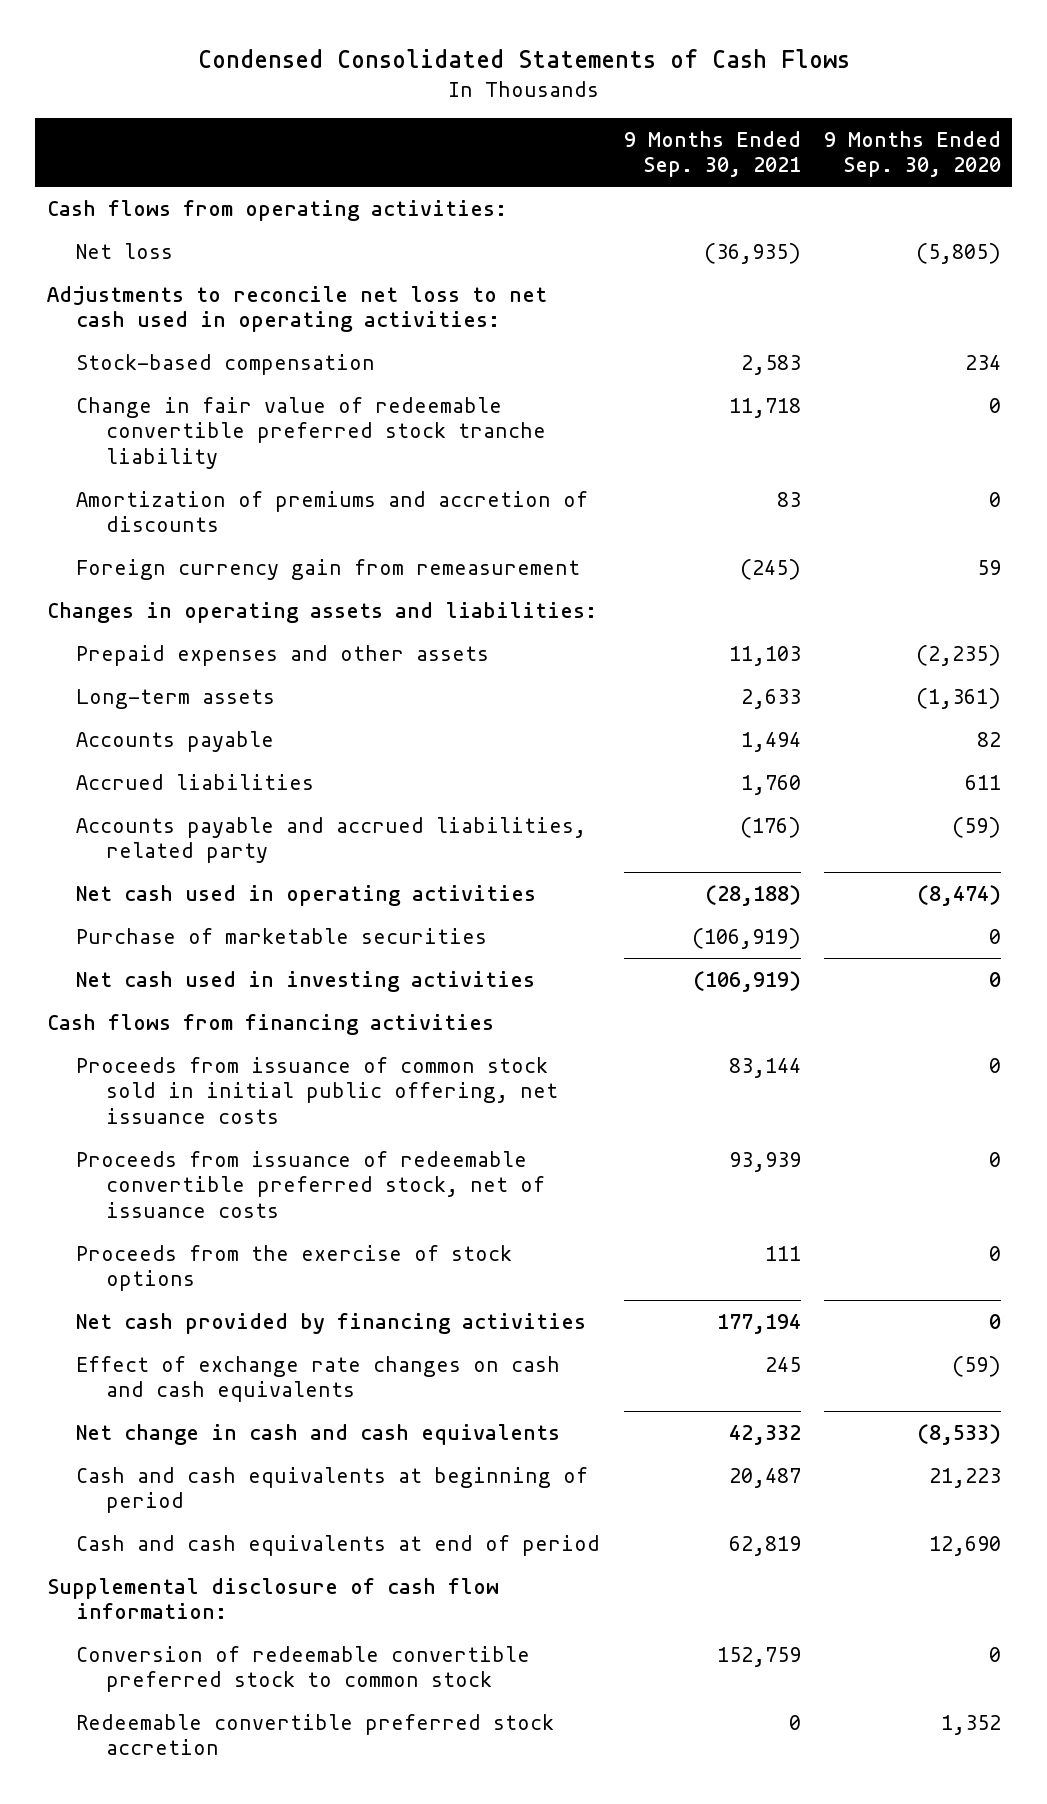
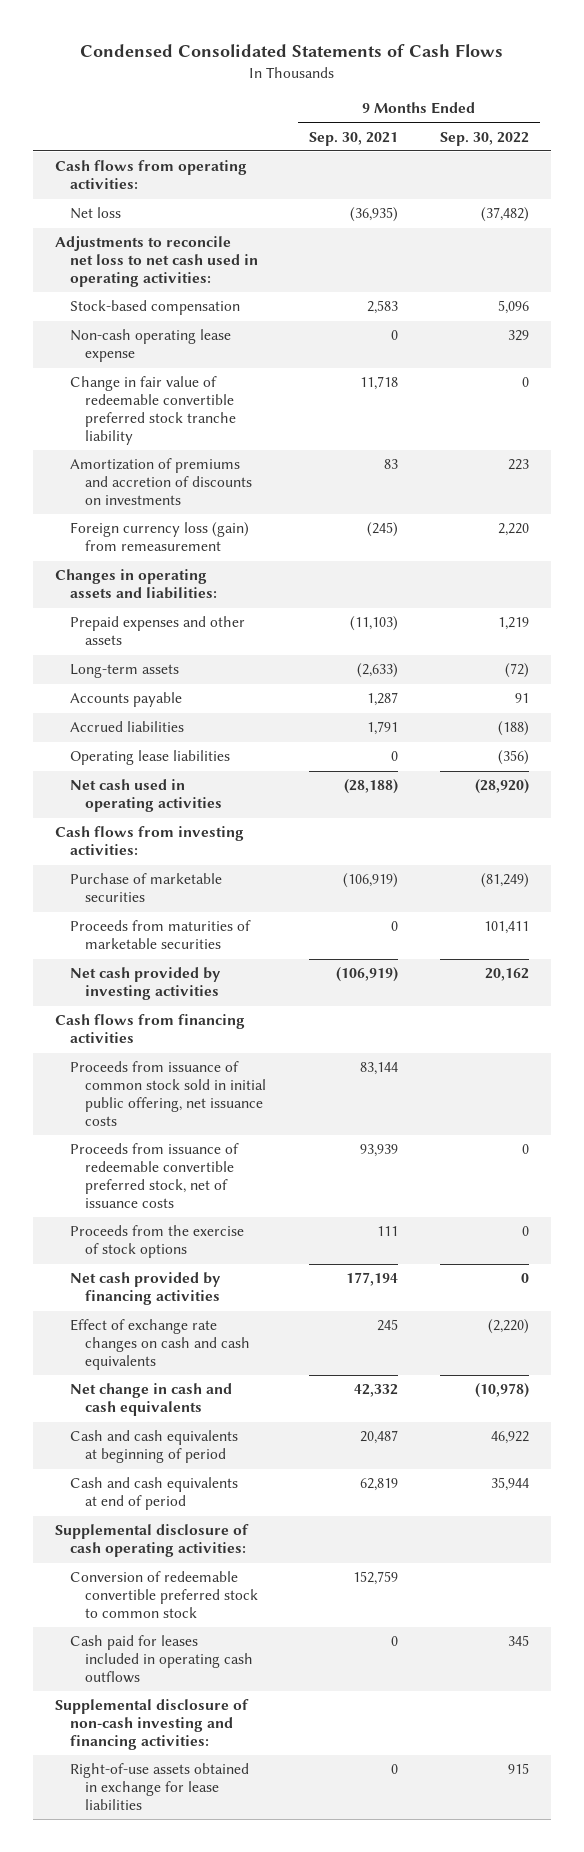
- | 9 Months Ended Sep. 30, 2021 | 9 Months Ended Sep. 30, 2020
+ | 9 Months Ended Sep. 30, 2021 | 9 Months Ended Sep. 30, 2022
+ Non-cash operating lease expense | 0 | 329
- Amortization of premiums and accretion of discounts | 83 | 0
- Foreign currency gain from remeasurement | (245) | 59
+ Amortization of premiums and accretion of discounts on investments | 83 | 223
+ Foreign currency loss (gain) from remeasurement | (245) | 2,220
- Prepaid expenses and other assets | 11,103 | (2,235)
- Long-term assets | 2,633 | (1,361)
- Accounts payable | 1,494 | 82
- Accrued liabilities | 1,760 | 611
- Accounts payable and accrued liabilities, related party | (176) | (59)
+ Prepaid expenses and other assets | (11,103) | 1,219
+ Long-term assets | (2,633) | (72)
+ Accounts payable | 1,287 | 91
+ Accrued liabilities | 1,791 | (188)
+ Operating lease liabilities | 0 | (356)
+ Cash flows from investing activities:
- Net cash used in investing activities | (106,919) | 0
+ Proceeds from maturities of marketable securities | 0 | 101,411
+ Net cash provided by investing activities | (106,919) | 20,162
- Supplemental disclosure of cash flow information:
+ Supplemental disclosure of cash operating activities:
- Redeemable convertible preferred stock accretion | 0 | 1,352
+ Cash paid for leases included in operating cash outflows | 0 | 345
+ Supplemental disclosure of non-cash investing and financing activities:
+ Right-of-use assets obtained in exchange for lease liabilities | 0 | 915

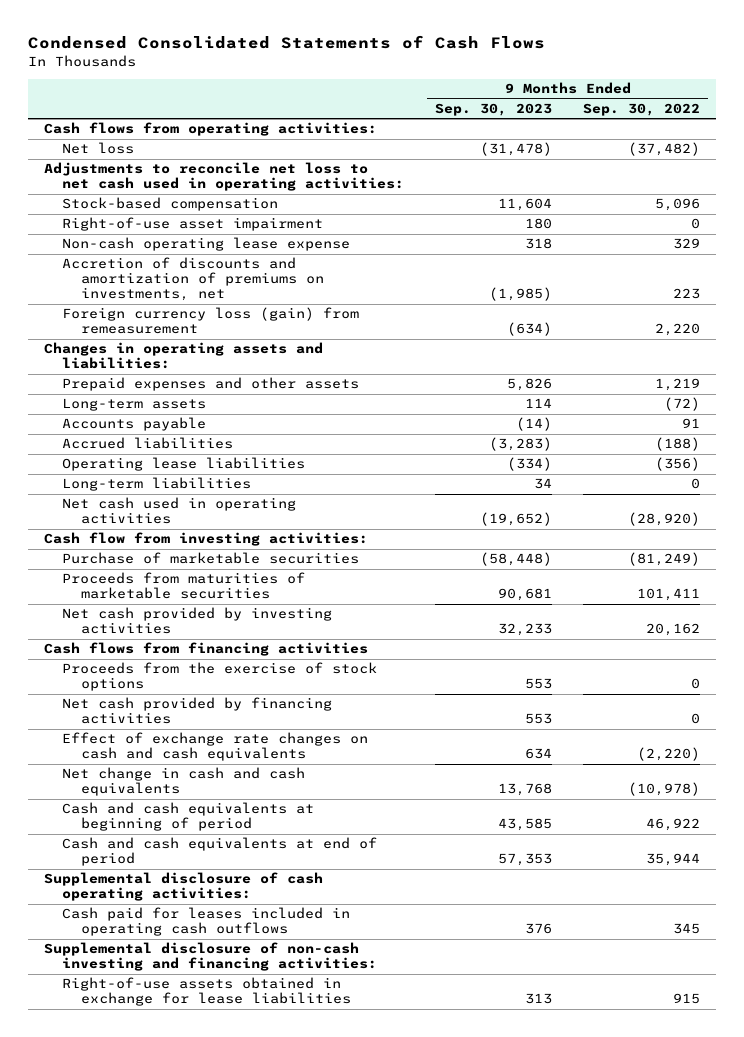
- | 9 Months Ended Sep. 30, 2021 | 9 Months Ended Sep. 30, 2022
+ | 9 Months Ended Sep. 30, 2023 | 9 Months Ended Sep. 30, 2022
+ Right-of-use asset impairment | 180 | 0
- Change in fair value of redeemable convertible preferred stock tranche liability | 11,718 | 0
- Amortization of premiums and accretion of discounts on investments | 83 | 223
+ Accretion of discounts and amortization of premiums on investments, net | (1,985) | 223
+ Long-term liabilities | 34 | 0
- Cash flows from investing activities:
+ Cash flow from investing activities:
- Proceeds from issuance of common stock sold in initial public offering, net issuance costs | 83,144 |
- Proceeds from issuance of redeemable convertible preferred stock, net of issuance costs | 93,939 | 0
- Conversion of redeemable convertible preferred stock to common stock | 152,759 |

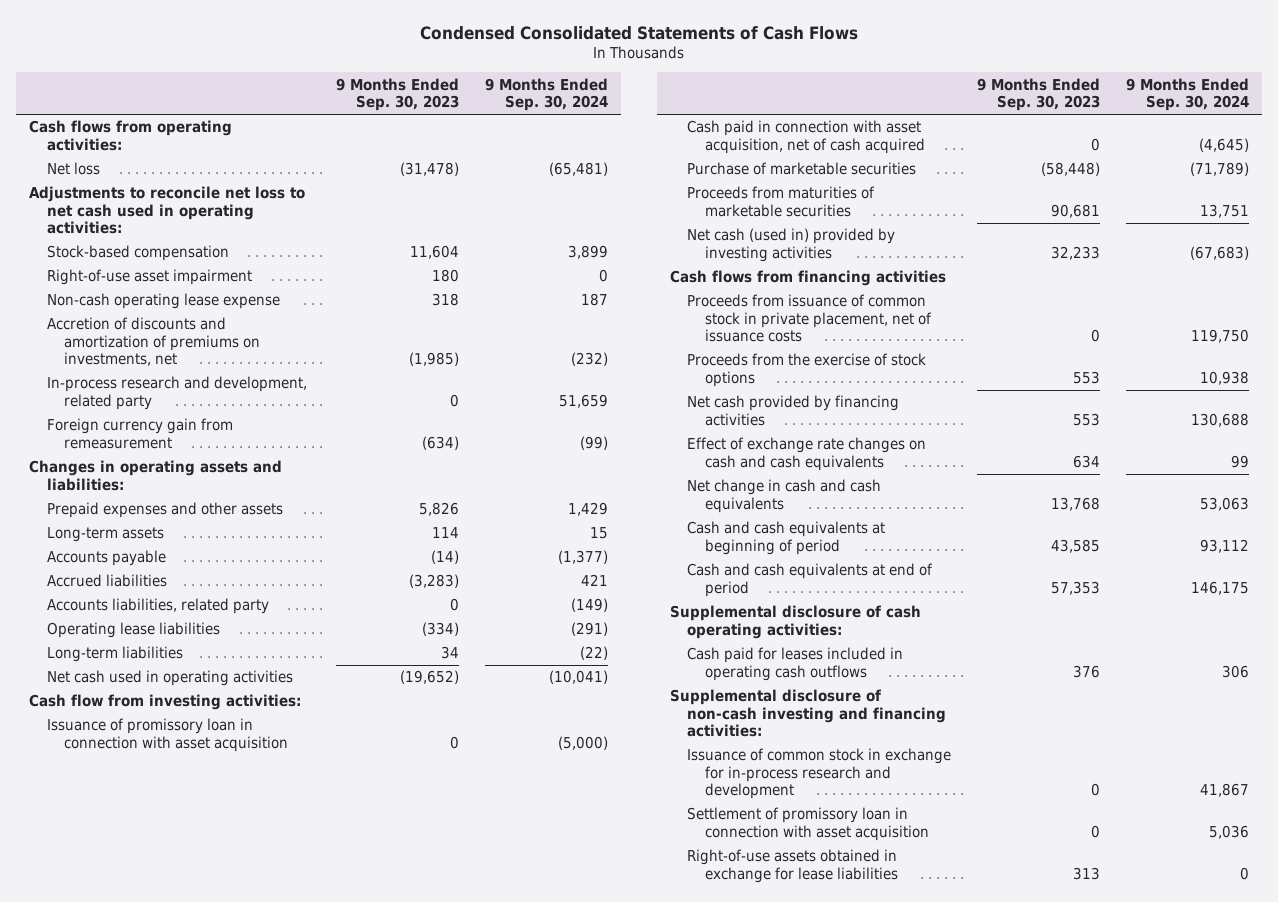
- | 9 Months Ended Sep. 30, 2023 | 9 Months Ended Sep. 30, 2022
+ | 9 Months Ended Sep. 30, 2023 | 9 Months Ended Sep. 30, 2024
- Foreign currency loss (gain) from remeasurement | (634) | 2,220
+ In-process research and development, related party | 0 | 51,659
+ Foreign currency gain from remeasurement | (634) | (99)
+ Accounts liabilities, related party | 0 | (149)
+ Issuance of promissory loan in connection with asset acquisition | 0 | (5,000)
+ Cash paid in connection with asset acquisition, net of cash acquired | 0 | (4,645)
- Net cash provided by investing activities | 32,233 | 20,162
+ Net cash (used in) provided by investing activities | 32,233 | (67,683)
+ Proceeds from issuance of common stock in private placement, net of issuance costs | 0 | 119,750
+ Issuance of common stock in exchange for in-process research and development | 0 | 41,867
+ Settlement of promissory loan in connection with asset acquisition | 0 | 5,036

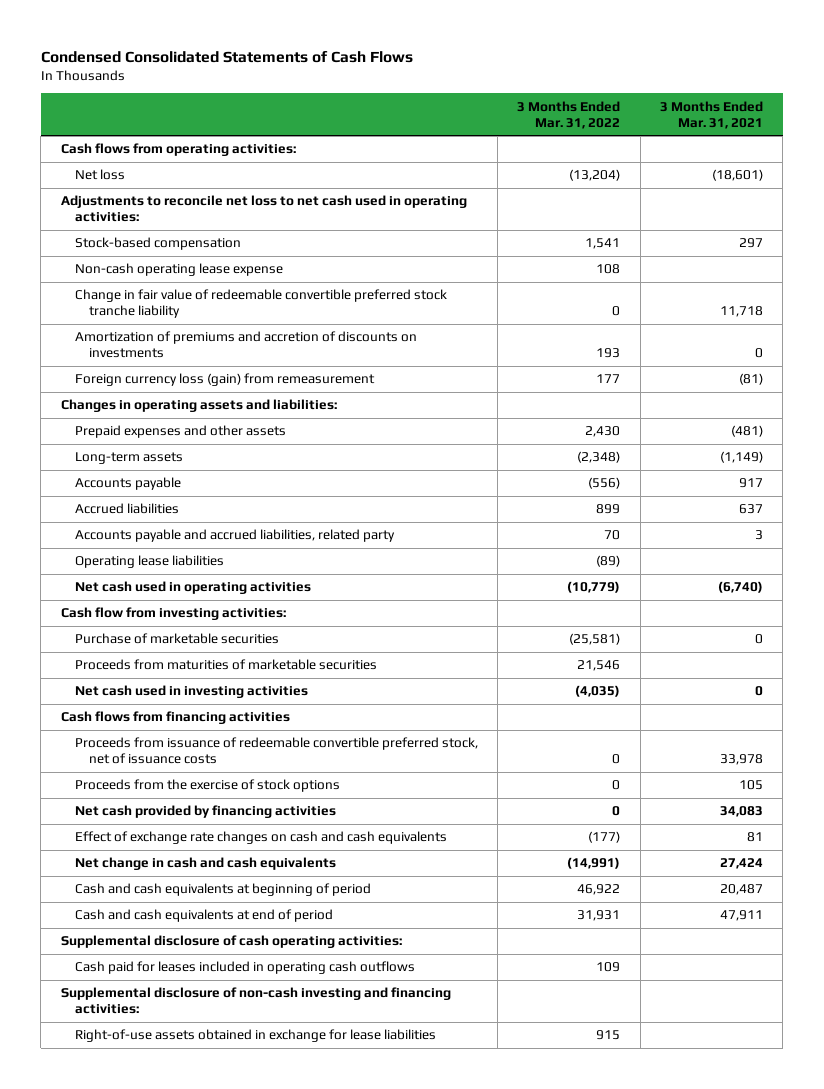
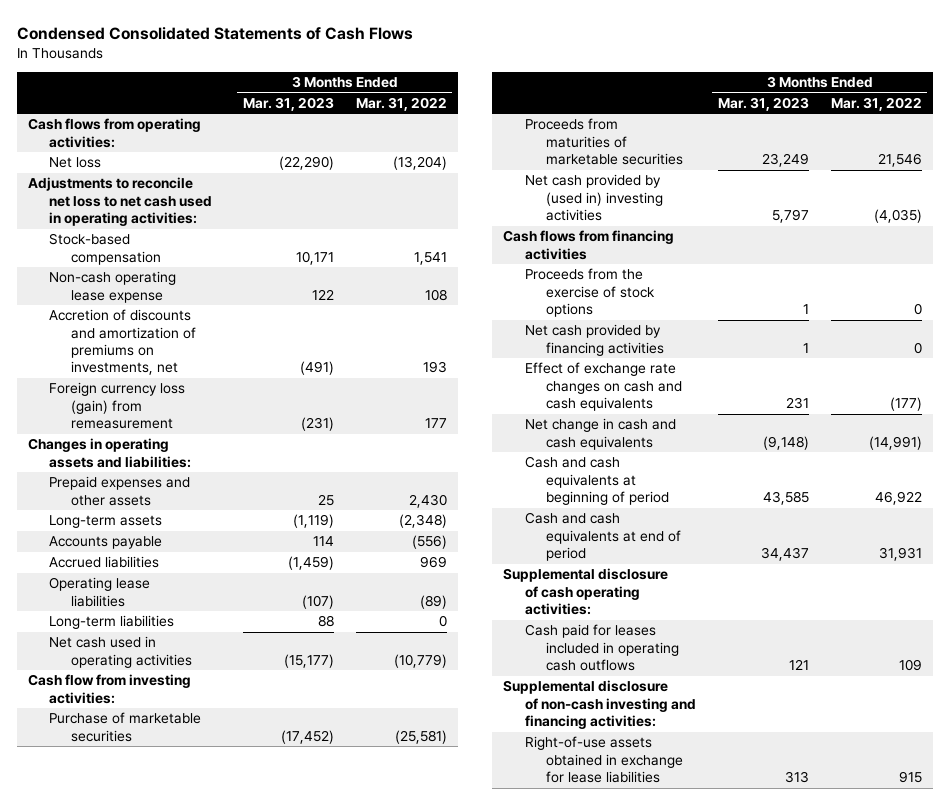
- | 3 Months Ended Mar. 31, 2022 | 3 Months Ended Mar. 31, 2021
+ | 3 Months Ended Mar. 31, 2023 | 3 Months Ended Mar. 31, 2022
- Change in fair value of redeemable convertible preferred stock tranche liability | 0 | 11,718
- Amortization of premiums and accretion of discounts on investments | 193 | 0
+ Accretion of discounts and amortization of premiums on investments, net | (491) | 193
- Accrued liabilities | 899 | 637
- Accounts payable and accrued liabilities, related party | 70 | 3
+ Accrued liabilities | (1,459) | 969
+ Long-term liabilities | 88 | 0
- Net cash used in investing activities | (4,035) | 0
+ Net cash provided by (used in) investing activities | 5,797 | (4,035)
- Proceeds from issuance of redeemable convertible preferred stock, net of issuance costs | 0 | 33,978

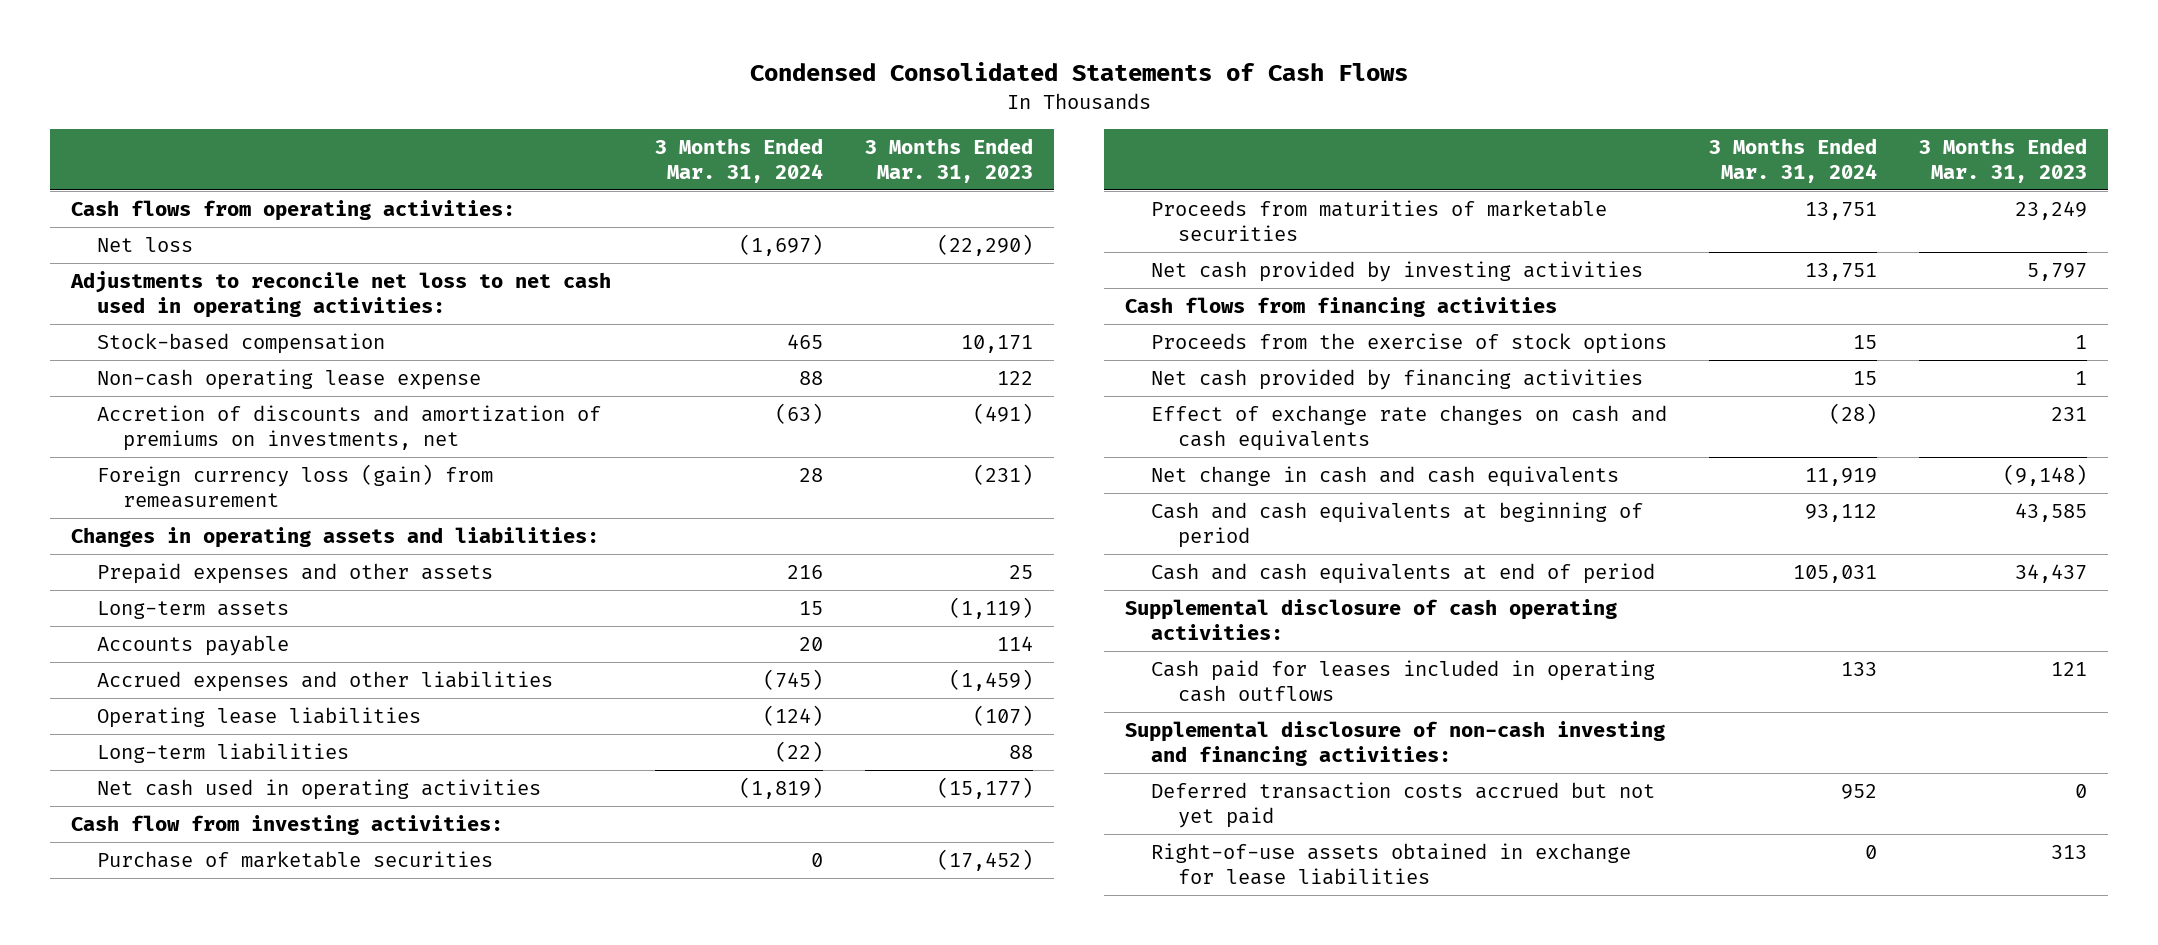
- | 3 Months Ended Mar. 31, 2023 | 3 Months Ended Mar. 31, 2022
+ | 3 Months Ended Mar. 31, 2024 | 3 Months Ended Mar. 31, 2023
- Accrued liabilities | (1,459) | 969
+ Accrued expenses and other liabilities | (745) | (1,459)
- Net cash provided by (used in) investing activities | 5,797 | (4,035)
+ Net cash provided by investing activities | 13,751 | 5,797
+ Deferred transaction costs accrued but not yet paid | 952 | 0

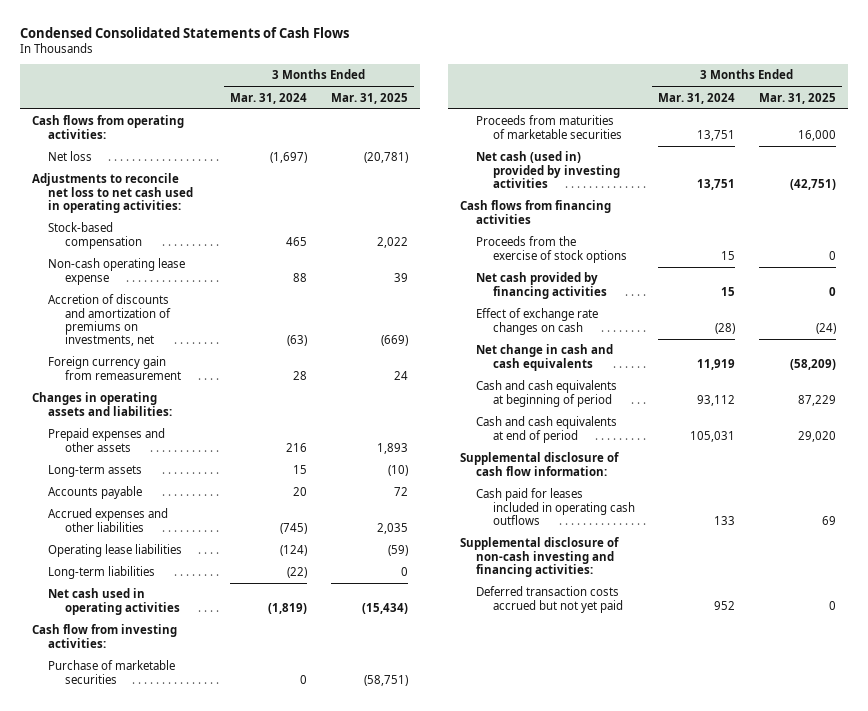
- | 3 Months Ended Mar. 31, 2024 | 3 Months Ended Mar. 31, 2023
+ | 3 Months Ended Mar. 31, 2024 | 3 Months Ended Mar. 31, 2025
- Foreign currency loss (gain) from remeasurement | 28 | (231)
+ Foreign currency gain from remeasurement | 28 | 24
- Net cash provided by investing activities | 13,751 | 5,797
+ Net cash (used in) provided by investing activities | 13,751 | (42,751)
- Effect of exchange rate changes on cash and cash equivalents | (28) | 231
+ Effect of exchange rate changes on cash | (28) | (24)
- Supplemental disclosure of cash operating activities:
+ Supplemental disclosure of cash flow information:
- Right-of-use assets obtained in exchange for lease liabilities | 0 | 313

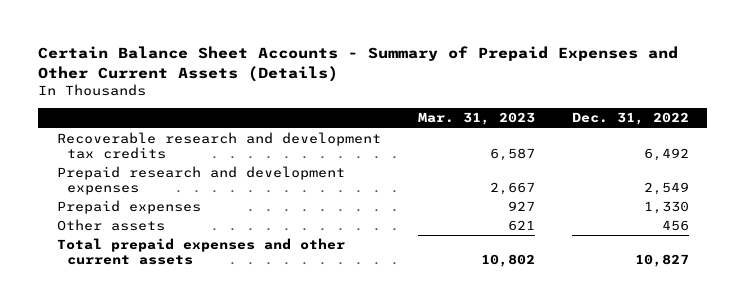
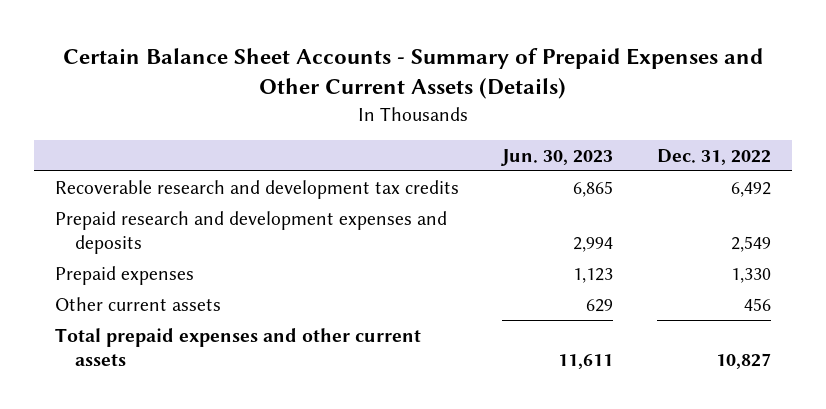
- | Mar. 31, 2023 | Dec. 31, 2022
+ | Jun. 30, 2023 | Dec. 31, 2022
- Prepaid research and development expenses | 2,667 | 2,549
+ Prepaid research and development expenses and deposits | 2,994 | 2,549
- Other assets | 621 | 456
+ Other current assets | 629 | 456

